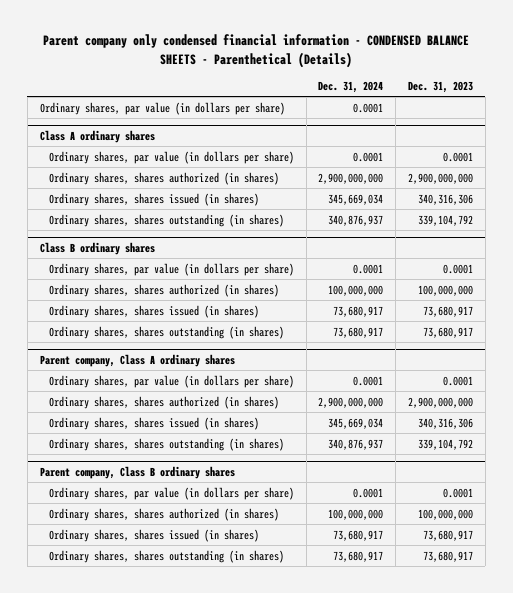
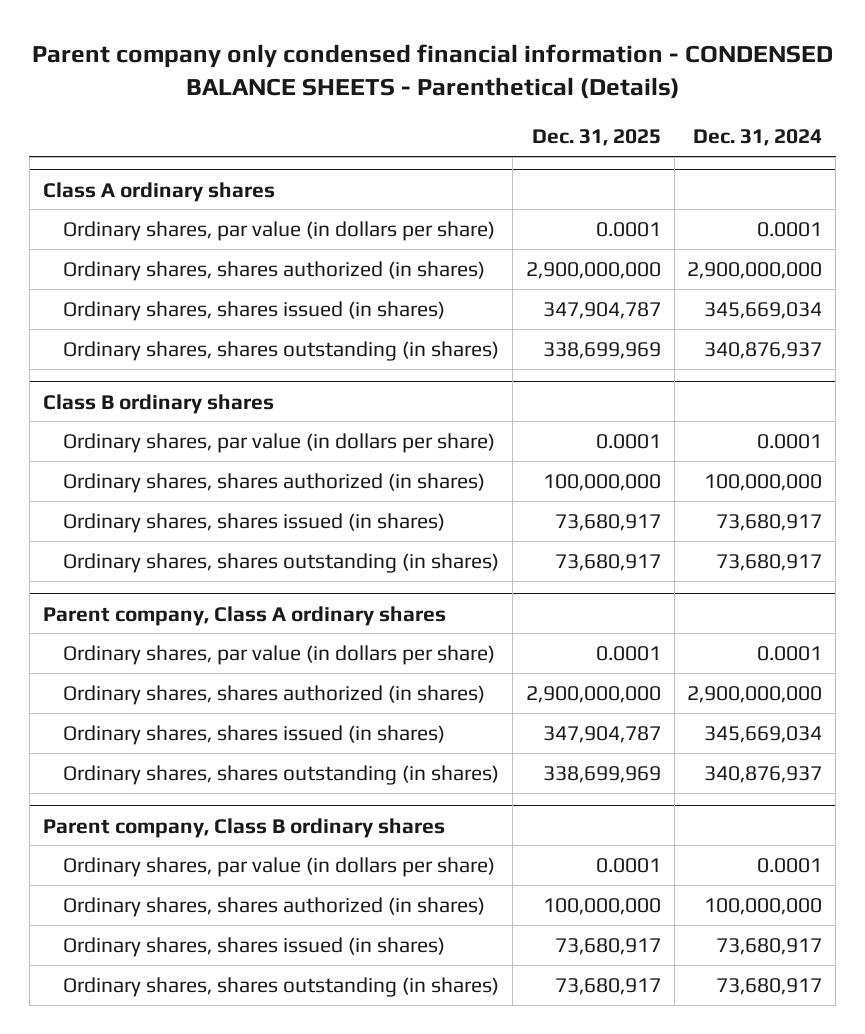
- | Dec. 31, 2024 | Dec. 31, 2023
+ | Dec. 31, 2025 | Dec. 31, 2024
- Ordinary shares, par value (in dollars per share) | 0.0001 |

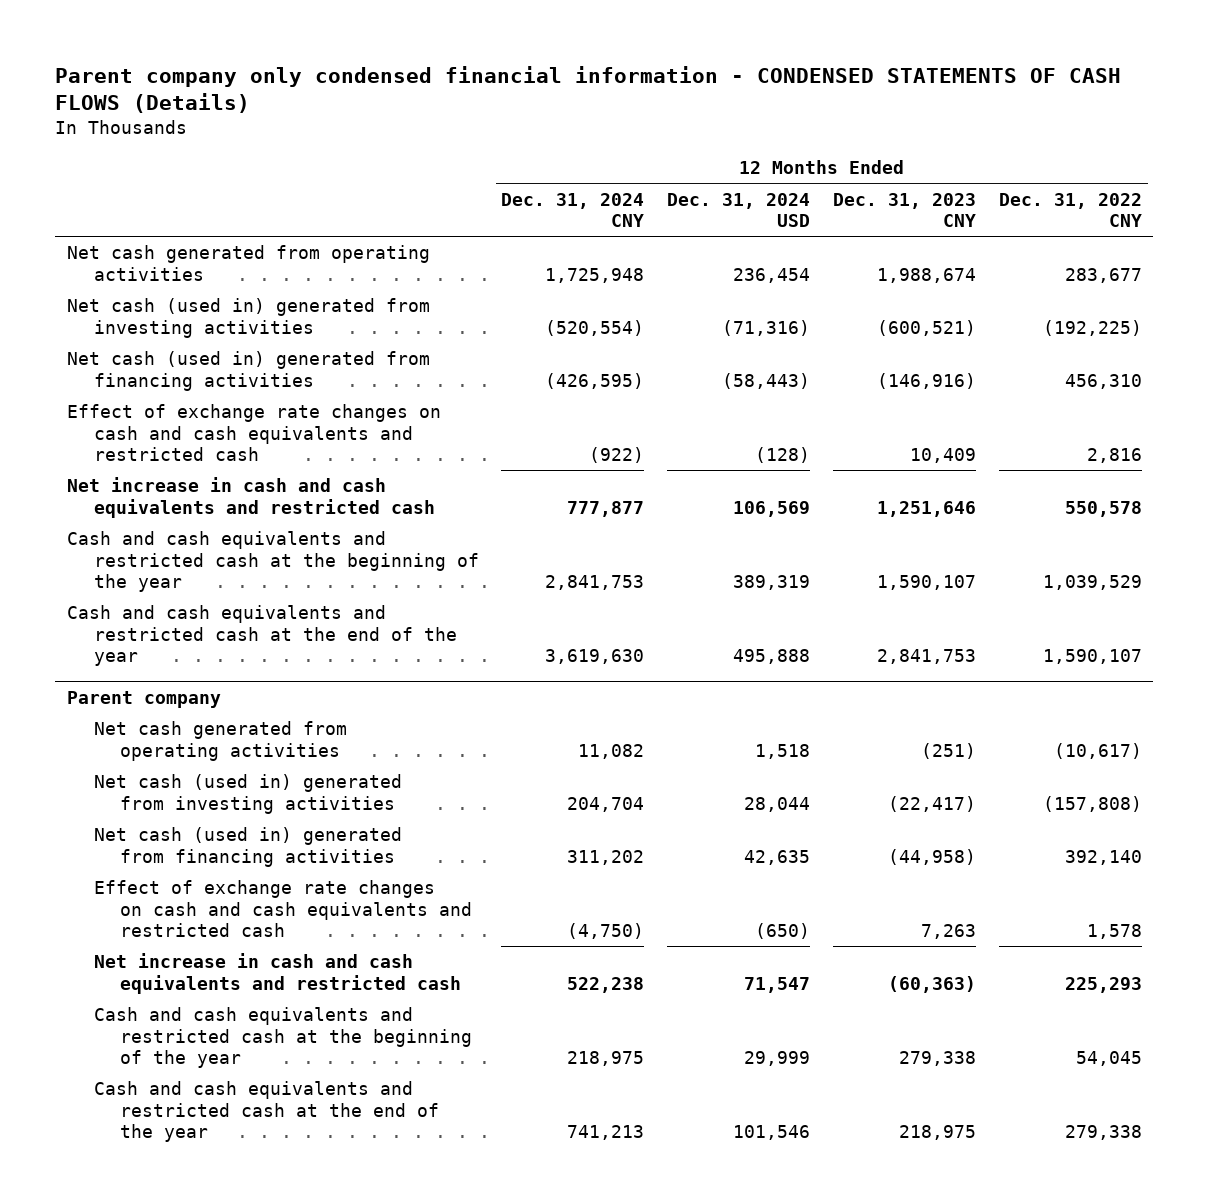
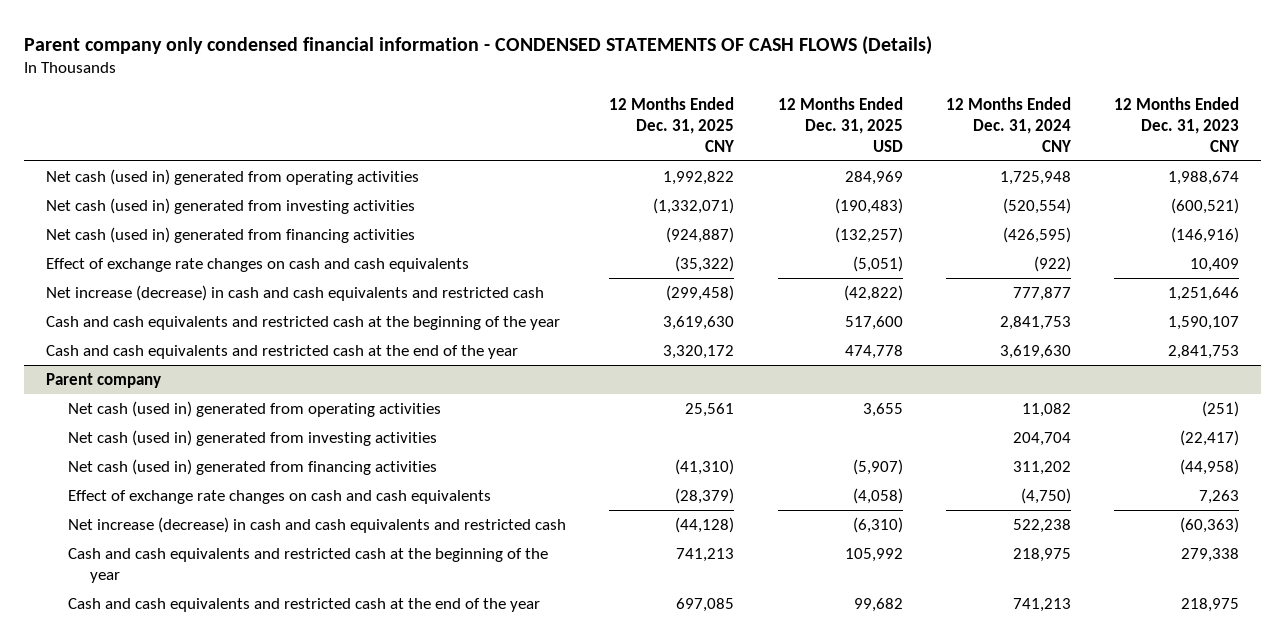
- | 12 Months Ended Dec. 31, 2024 CNY | 12 Months Ended Dec. 31, 2024 USD | 12 Months Ended Dec. 31, 2023 CNY | 12 Months Ended Dec. 31, 2022 CNY
+ | 12 Months Ended Dec. 31, 2025 CNY | 12 Months Ended Dec. 31, 2025 USD | 12 Months Ended Dec. 31, 2024 CNY | 12 Months Ended Dec. 31, 2023 CNY
- Net cash generated from operating activities | 1,725,948 | 236,454 | 1,988,674 | 283,677
+ Net cash (used in) generated from operating activities | 1,992,822 | 284,969 | 1,725,948 | 1,988,674
- Effect of exchange rate changes on cash and cash equivalents and restricted cash | (922) | (128) | 10,409 | 2,816
- Net increase in cash and cash equivalents and restricted cash | 777,877 | 106,569 | 1,251,646 | 550,578
+ Effect of exchange rate changes on cash and cash equivalents | (35,322) | (5,051) | (922) | 10,409
+ Net increase (decrease) in cash and cash equivalents and restricted cash | (299,458) | (42,822) | 777,877 | 1,251,646
@ Parent company
- Net cash generated from operating activities | 11,082 | 1,518 | (251) | (10,617)
+ Net cash (used in) generated from operating activities | 25,561 | 3,655 | 11,082 | (251)
- Effect of exchange rate changes on cash and cash equivalents and restricted cash | (4,750) | (650) | 7,263 | 1,578
- Net increase in cash and cash equivalents and restricted cash | 522,238 | 71,547 | (60,363) | 225,293
+ Effect of exchange rate changes on cash and cash equivalents | (28,379) | (4,058) | (4,750) | 7,263
+ Net increase (decrease) in cash and cash equivalents and restricted cash | (44,128) | (6,310) | 522,238 | (60,363)

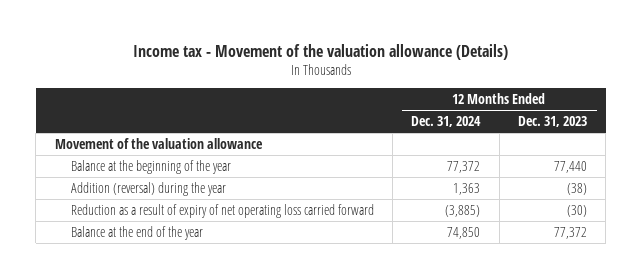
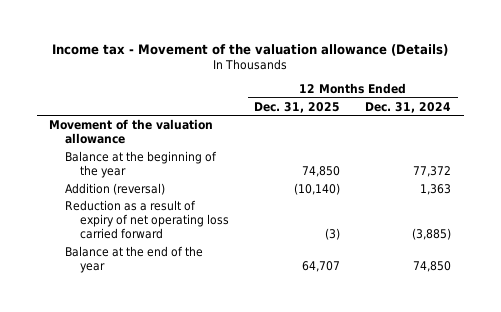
- | 12 Months Ended Dec. 31, 2024 | 12 Months Ended Dec. 31, 2023
+ | 12 Months Ended Dec. 31, 2025 | 12 Months Ended Dec. 31, 2024
- Addition (reversal) during the year | 1,363 | (38)
+ Addition (reversal) | (10,140) | 1,363

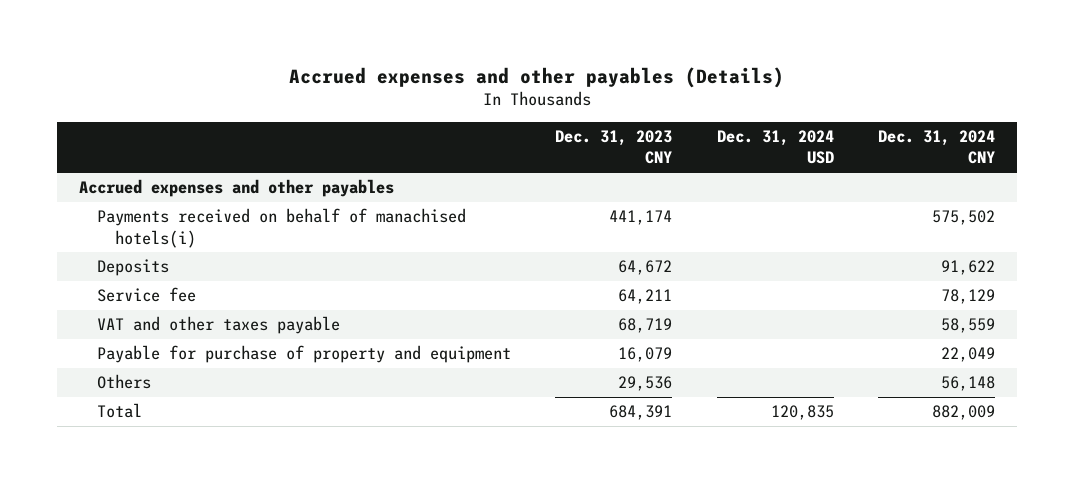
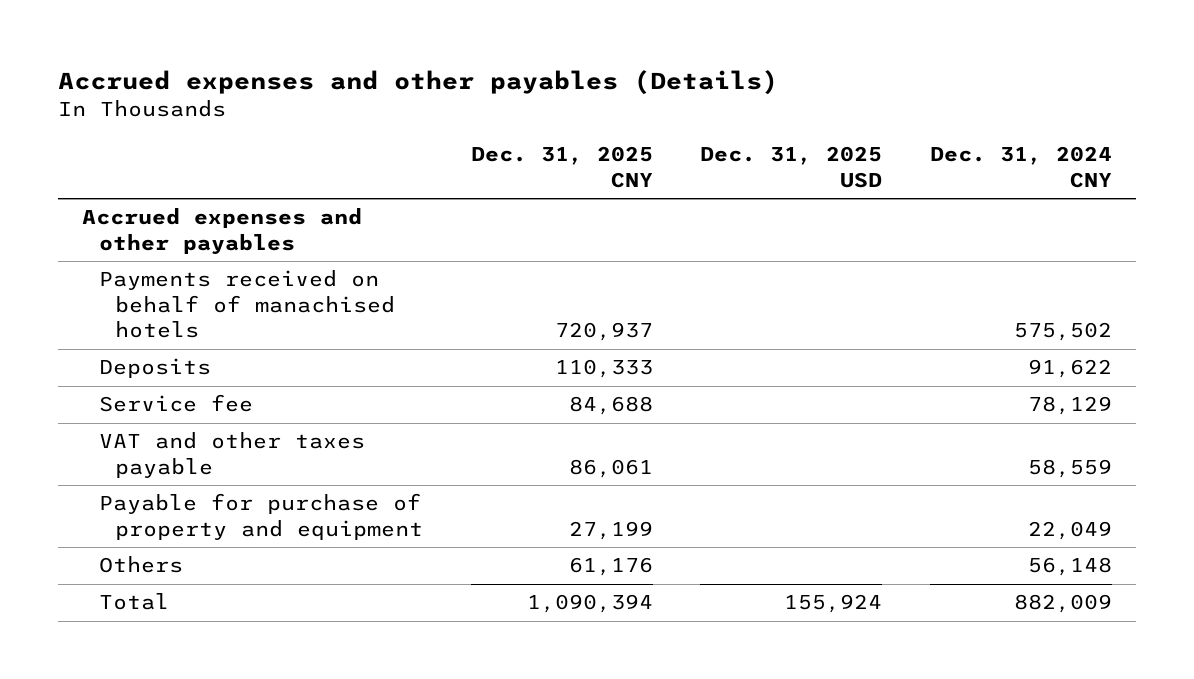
- | Dec. 31, 2023 CNY | Dec. 31, 2024 USD | Dec. 31, 2024 CNY
+ | Dec. 31, 2025 CNY | Dec. 31, 2025 USD | Dec. 31, 2024 CNY
- Payments received on behalf of manachised hotels(i) | 441,174 | | 575,502
+ Payments received on behalf of manachised hotels | 720,937 | | 575,502

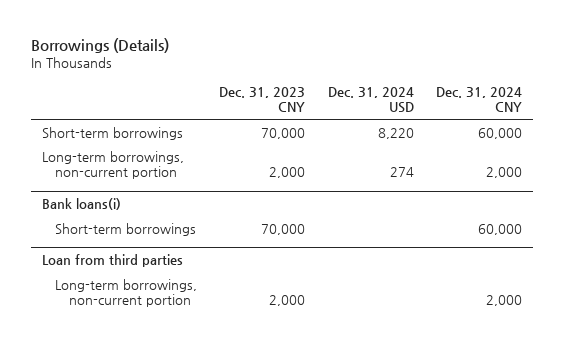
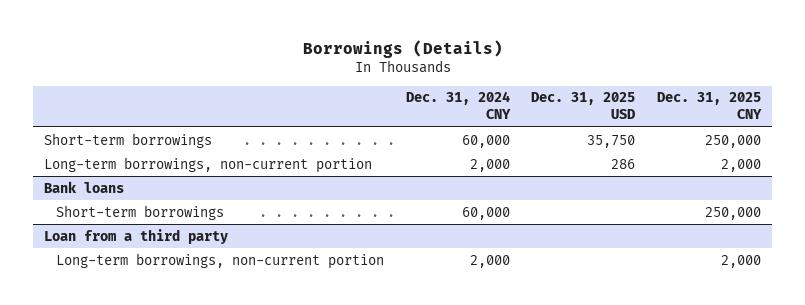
- | Dec. 31, 2023 CNY | Dec. 31, 2024 USD | Dec. 31, 2024 CNY
+ | Dec. 31, 2024 CNY | Dec. 31, 2025 USD | Dec. 31, 2025 CNY
- Bank loans(i)
+ Bank loans
- Loan from third parties
+ Loan from a third party

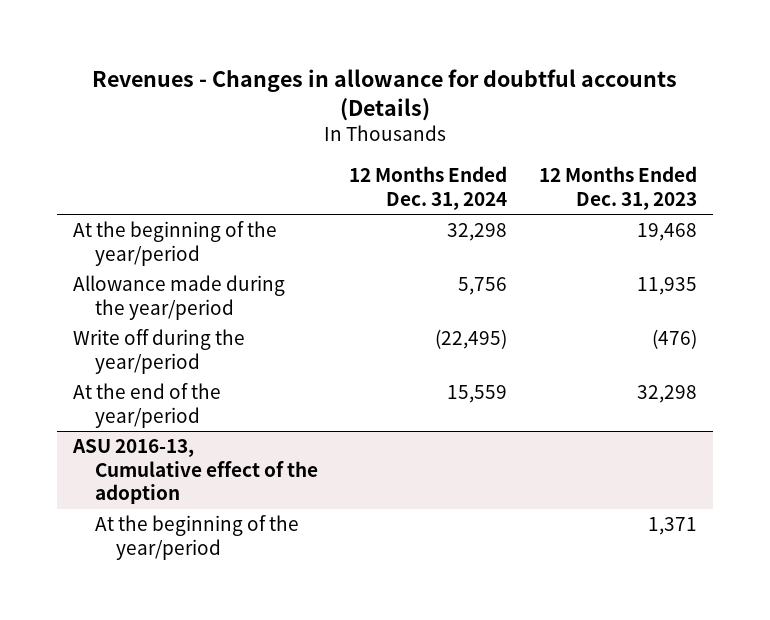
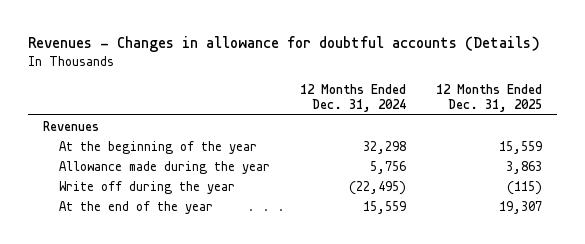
- | 12 Months Ended Dec. 31, 2024 | 12 Months Ended Dec. 31, 2023
+ | 12 Months Ended Dec. 31, 2024 | 12 Months Ended Dec. 31, 2025
- At the beginning of the year/period | 32,298 | 19,468
- Allowance made during the year/period | 5,756 | 11,935
- Write off during the year/period | (22,495) | (476)
- At the end of the year/period | 15,559 | 32,298
- ASU 2016-13, Cumulative effect of the adoption
- At the beginning of the year/period | | 1,371
+ Revenues
+ At the beginning of the year | 32,298 | 15,559
+ Allowance made during the year | 5,756 | 3,863
+ Write off during the year | (22,495) | (115)
+ At the end of the year | 15,559 | 19,307

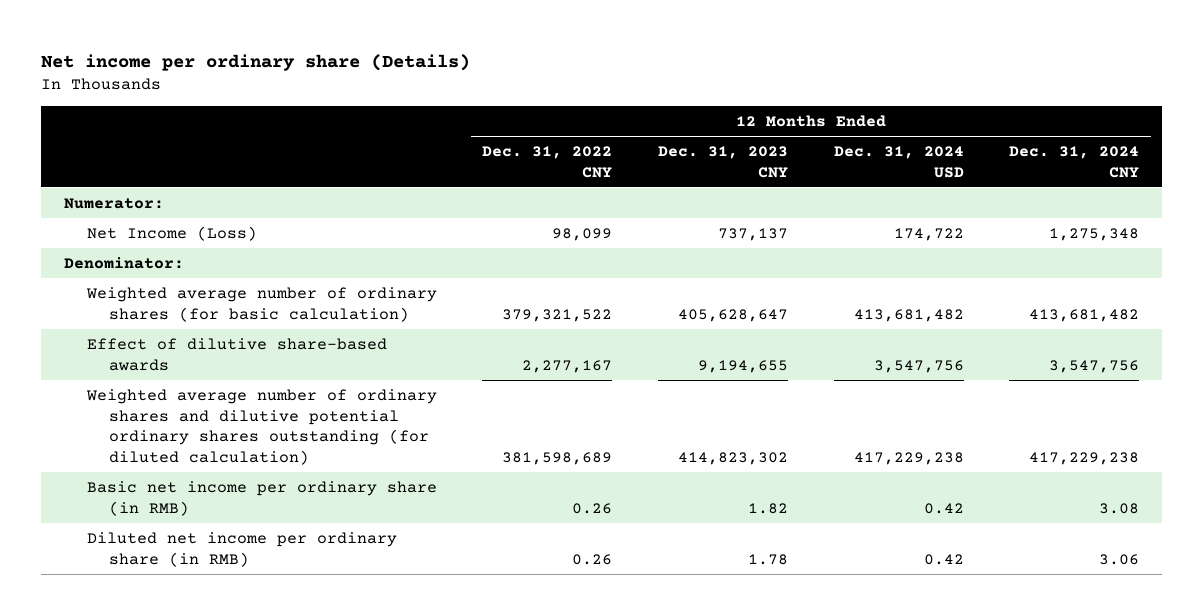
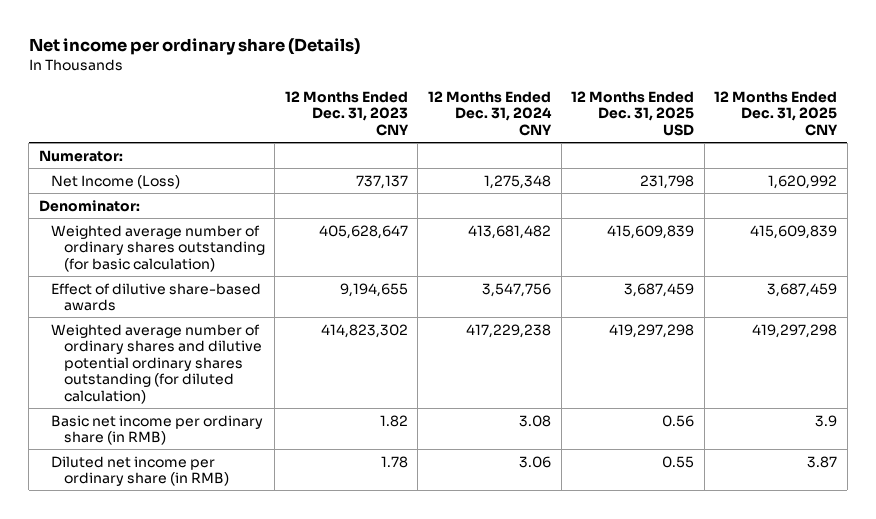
- | 12 Months Ended Dec. 31, 2022 CNY | 12 Months Ended Dec. 31, 2023 CNY | 12 Months Ended Dec. 31, 2024 USD | 12 Months Ended Dec. 31, 2024 CNY
+ | 12 Months Ended Dec. 31, 2023 CNY | 12 Months Ended Dec. 31, 2024 CNY | 12 Months Ended Dec. 31, 2025 USD | 12 Months Ended Dec. 31, 2025 CNY
- Weighted average number of ordinary shares (for basic calculation) | 379,321,522 | 405,628,647 | 413,681,482 | 413,681,482
+ Weighted average number of ordinary shares outstanding (for basic calculation) | 405,628,647 | 413,681,482 | 415,609,839 | 415,609,839

